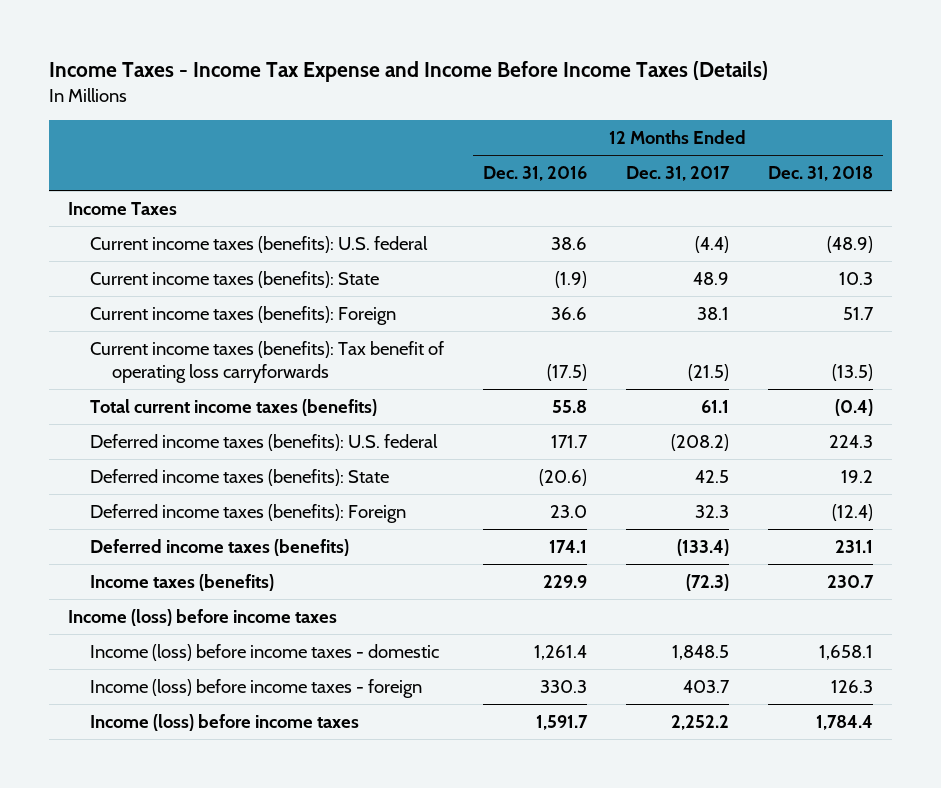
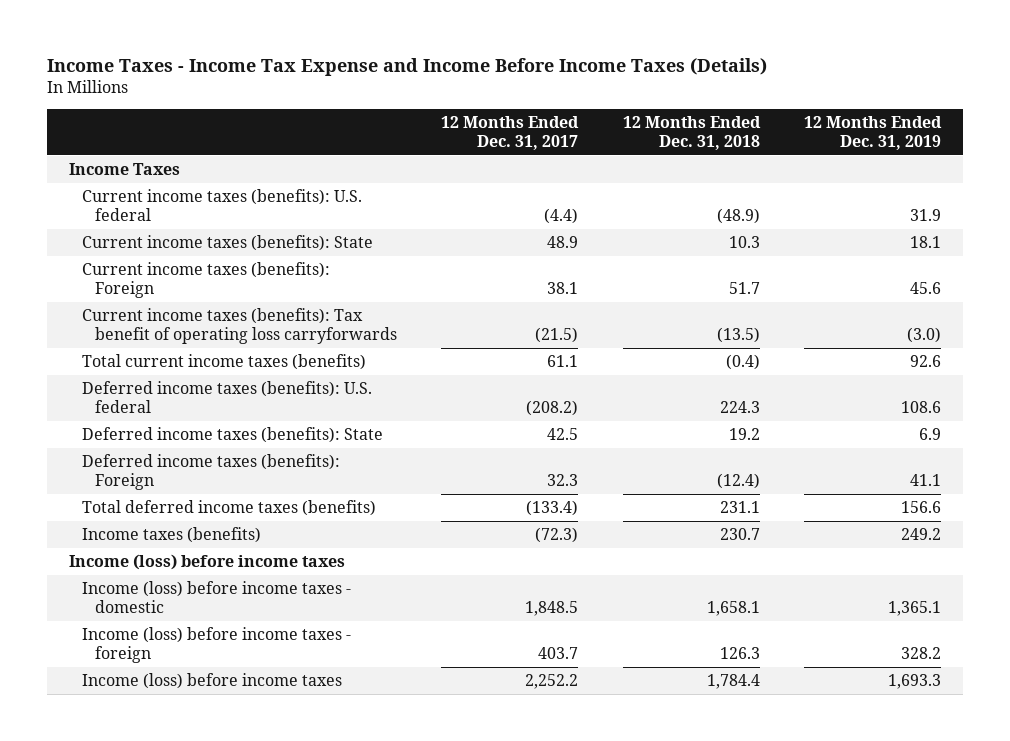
- | 12 Months Ended Dec. 31, 2016 | 12 Months Ended Dec. 31, 2017 | 12 Months Ended Dec. 31, 2018
+ | 12 Months Ended Dec. 31, 2017 | 12 Months Ended Dec. 31, 2018 | 12 Months Ended Dec. 31, 2019
- Deferred income taxes (benefits) | 174.1 | (133.4) | 231.1
+ Total deferred income taxes (benefits) | (133.4) | 231.1 | 156.6

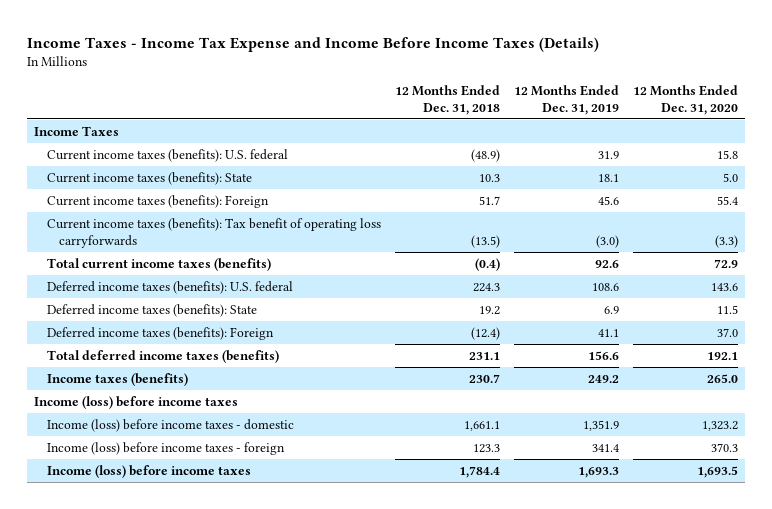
- | 12 Months Ended Dec. 31, 2017 | 12 Months Ended Dec. 31, 2018 | 12 Months Ended Dec. 31, 2019
+ | 12 Months Ended Dec. 31, 2018 | 12 Months Ended Dec. 31, 2019 | 12 Months Ended Dec. 31, 2020
- Income (loss) before income taxes - domestic | 1,848.5 | 1,658.1 | 1,365.1
- Income (loss) before income taxes - foreign | 403.7 | 126.3 | 328.2
+ Income (loss) before income taxes - domestic | 1,661.1 | 1,351.9 | 1,323.2
+ Income (loss) before income taxes - foreign | 123.3 | 341.4 | 370.3

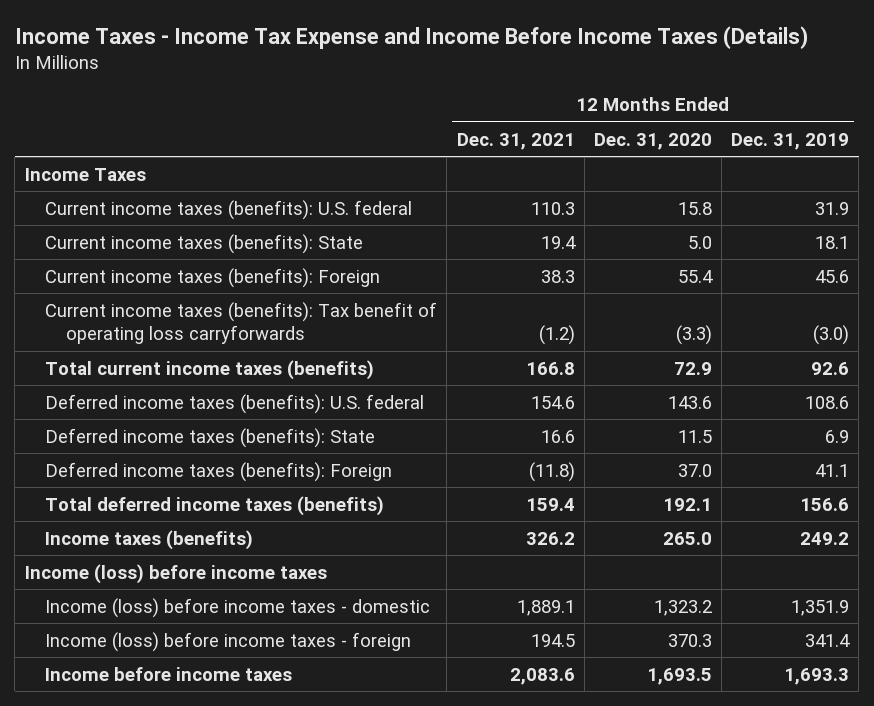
- | 12 Months Ended Dec. 31, 2018 | 12 Months Ended Dec. 31, 2019 | 12 Months Ended Dec. 31, 2020
+ | 12 Months Ended Dec. 31, 2021 | 12 Months Ended Dec. 31, 2020 | 12 Months Ended Dec. 31, 2019
- Income (loss) before income taxes | 1,784.4 | 1,693.3 | 1,693.5
+ Income before income taxes | 2,083.6 | 1,693.5 | 1,693.3

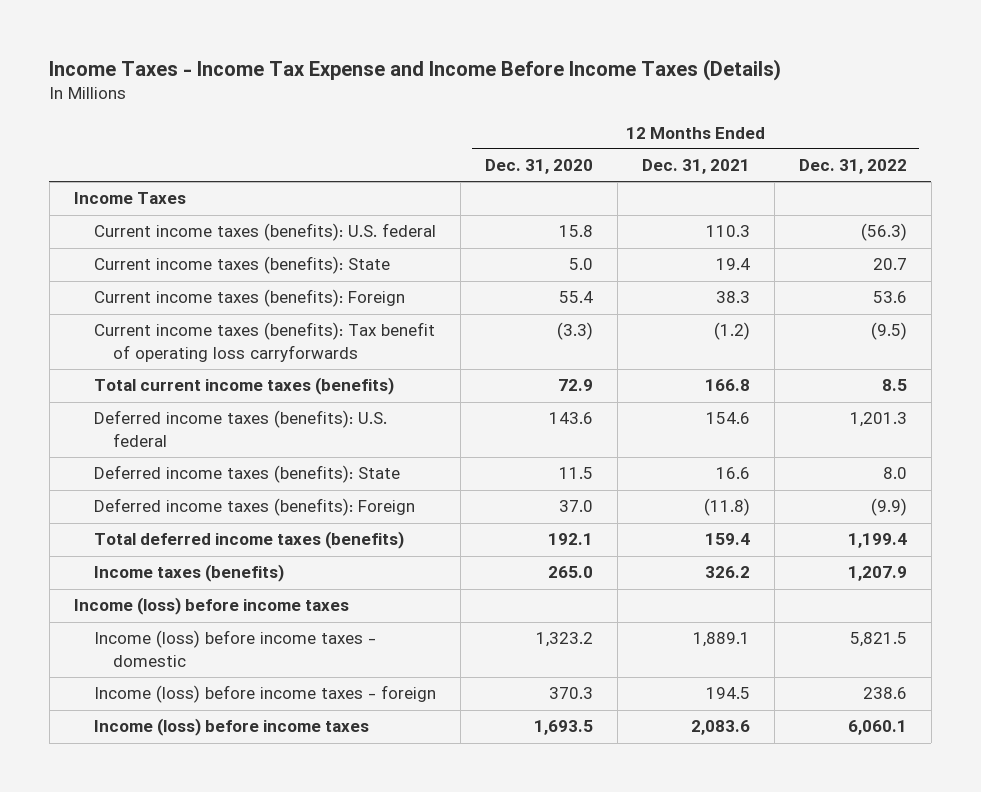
- | 12 Months Ended Dec. 31, 2021 | 12 Months Ended Dec. 31, 2020 | 12 Months Ended Dec. 31, 2019
+ | 12 Months Ended Dec. 31, 2020 | 12 Months Ended Dec. 31, 2021 | 12 Months Ended Dec. 31, 2022
- Income before income taxes | 2,083.6 | 1,693.5 | 1,693.3
+ Income (loss) before income taxes | 1,693.5 | 2,083.6 | 6,060.1

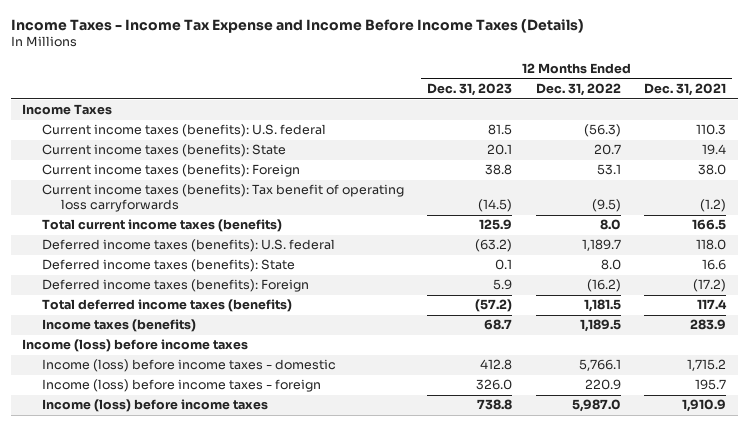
- | 12 Months Ended Dec. 31, 2020 | 12 Months Ended Dec. 31, 2021 | 12 Months Ended Dec. 31, 2022
+ | 12 Months Ended Dec. 31, 2023 | 12 Months Ended Dec. 31, 2022 | 12 Months Ended Dec. 31, 2021
- Current income taxes (benefits): Foreign | 55.4 | 38.3 | 53.6
+ Current income taxes (benefits): Foreign | 38.8 | 53.1 | 38.0
- Total current income taxes (benefits) | 72.9 | 166.8 | 8.5
- Deferred income taxes (benefits): U.S. federal | 143.6 | 154.6 | 1,201.3
+ Total current income taxes (benefits) | 125.9 | 8.0 | 166.5
+ Deferred income taxes (benefits): U.S. federal | (63.2) | 1,189.7 | 118.0
- Deferred income taxes (benefits): Foreign | 37.0 | (11.8) | (9.9)
- Total deferred income taxes (benefits) | 192.1 | 159.4 | 1,199.4
- Income taxes (benefits) | 265.0 | 326.2 | 1,207.9
+ Deferred income taxes (benefits): Foreign | 5.9 | (16.2) | (17.2)
+ Total deferred income taxes (benefits) | (57.2) | 1,181.5 | 117.4
+ Income taxes (benefits) | 68.7 | 1,189.5 | 283.9
- Income (loss) before income taxes - domestic | 1,323.2 | 1,889.1 | 5,821.5
- Income (loss) before income taxes - foreign | 370.3 | 194.5 | 238.6
- Income (loss) before income taxes | 1,693.5 | 2,083.6 | 6,060.1
+ Income (loss) before income taxes - domestic | 412.8 | 5,766.1 | 1,715.2
+ Income (loss) before income taxes - foreign | 326.0 | 220.9 | 195.7
+ Income (loss) before income taxes | 738.8 | 5,987.0 | 1,910.9

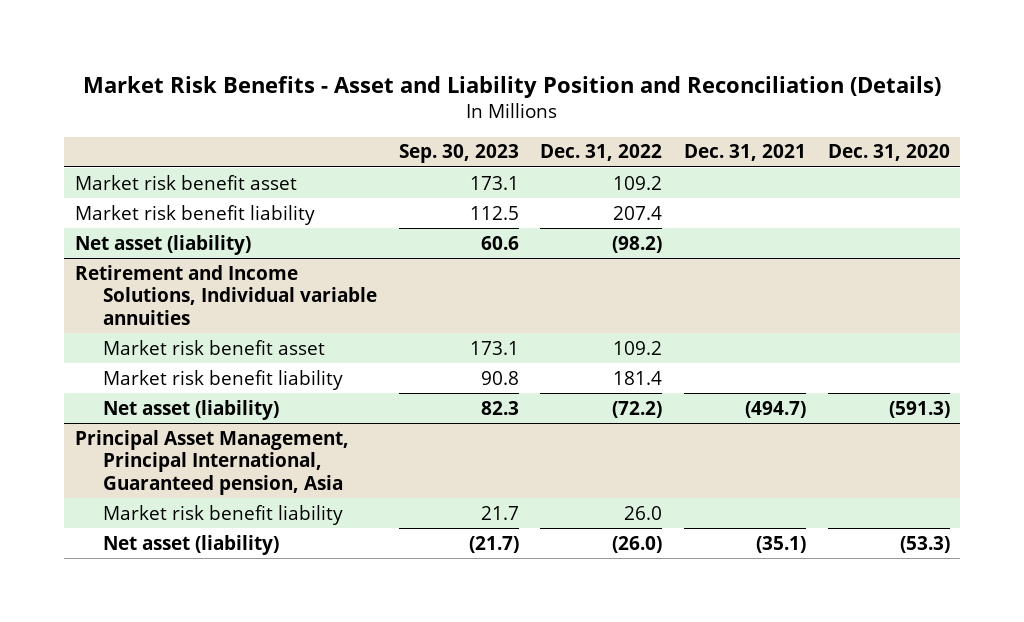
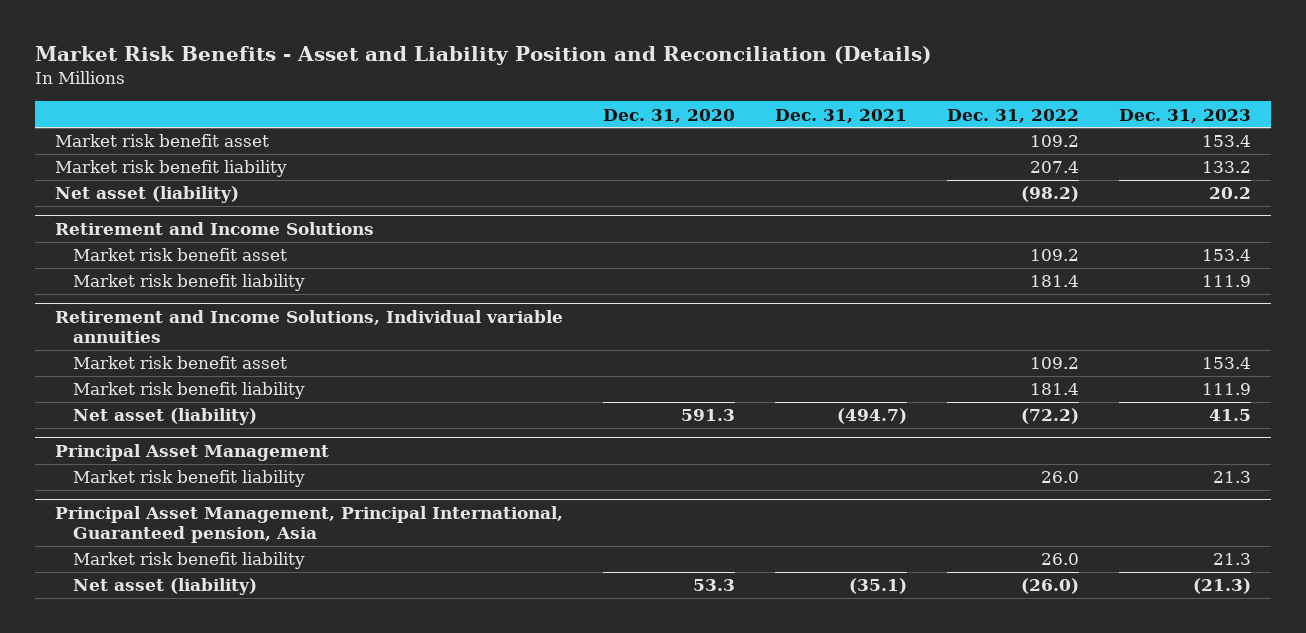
- | Sep. 30, 2023 | Dec. 31, 2022 | Dec. 31, 2021 | Dec. 31, 2020
+ | Dec. 31, 2020 | Dec. 31, 2021 | Dec. 31, 2022 | Dec. 31, 2023
+ Retirement and Income Solutions
+ Market risk benefit asset | | | 109.2 | 153.4
+ Market risk benefit liability | | | 181.4 | 111.9
@ Retirement and Income Solutions, Individual variable annuities
- Net asset (liability) | 82.3 | (72.2) | (494.7) | (591.3)
+ Net asset (liability) | 591.3 | (494.7) | (72.2) | 41.5
+ Principal Asset Management
+ Market risk benefit liability | | | 26.0 | 21.3
@ Principal Asset Management, Principal International, Guaranteed pension, Asia
- Net asset (liability) | (21.7) | (26.0) | (35.1) | (53.3)
+ Net asset (liability) | 53.3 | (35.1) | (26.0) | (21.3)

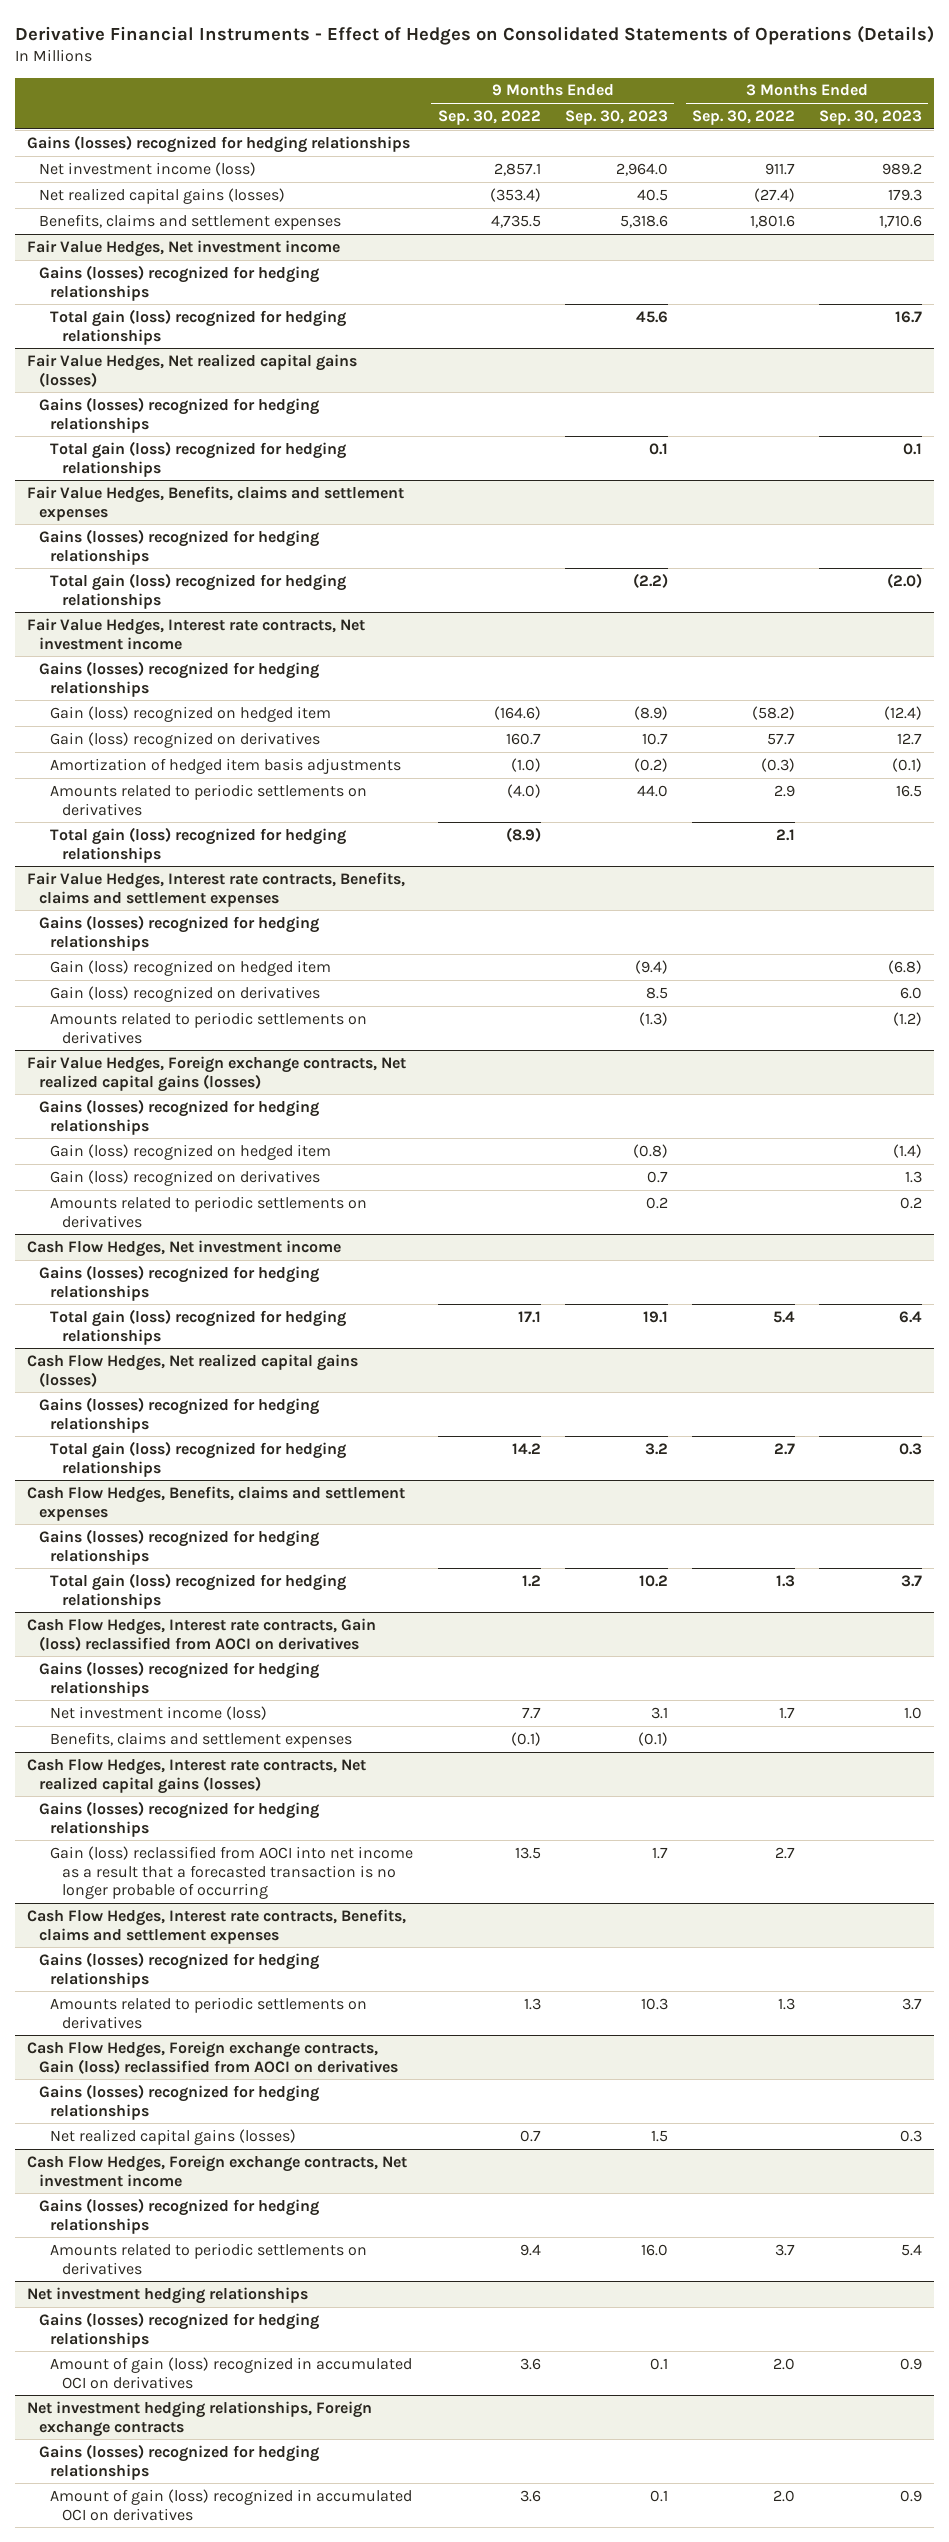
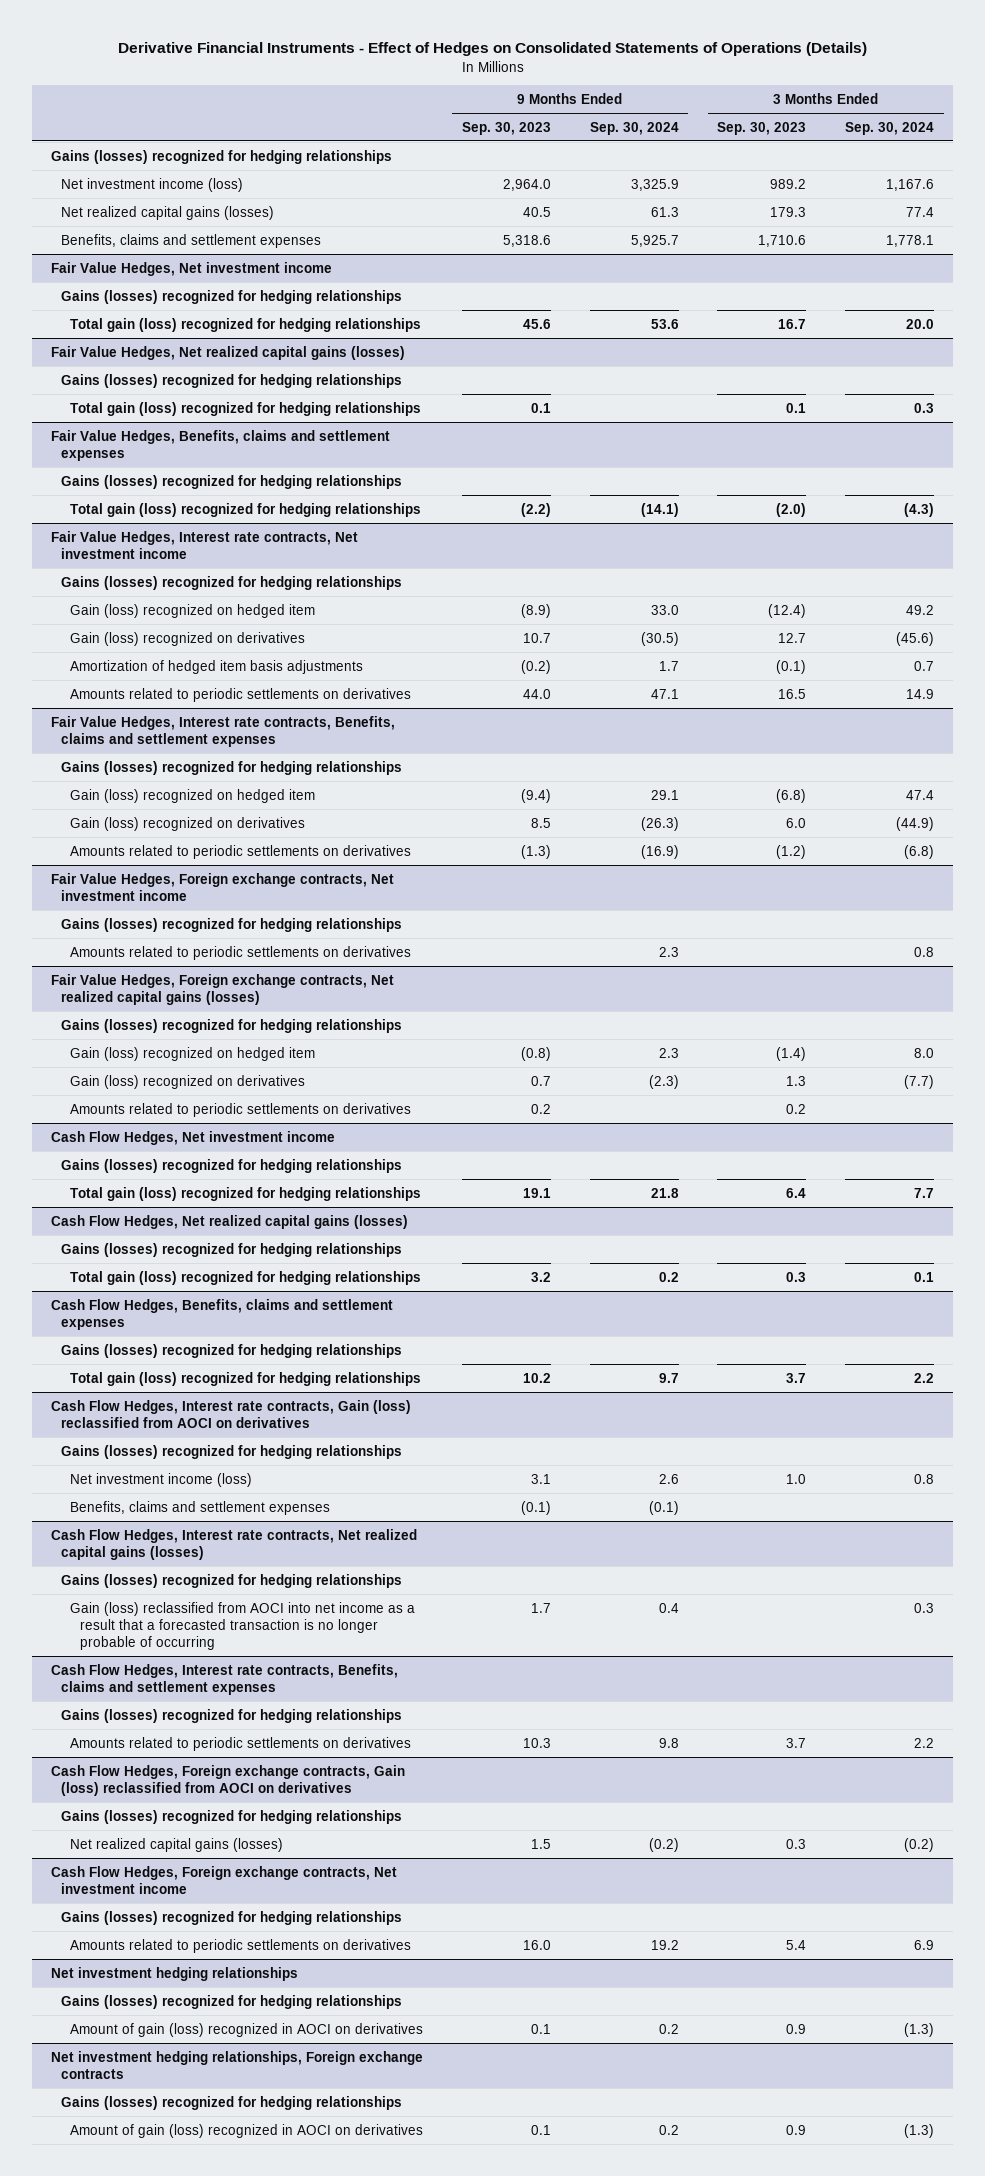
- | 9 Months Ended Sep. 30, 2022 | 9 Months Ended Sep. 30, 2023 | 3 Months Ended Sep. 30, 2022 | 3 Months Ended Sep. 30, 2023
+ | 9 Months Ended Sep. 30, 2023 | 9 Months Ended Sep. 30, 2024 | 3 Months Ended Sep. 30, 2023 | 3 Months Ended Sep. 30, 2024
@ Fair Value Hedges, Interest rate contracts, Net investment income
- Total gain (loss) recognized for hedging relationships | (8.9) | | 2.1 |
+ Fair Value Hedges, Foreign exchange contracts, Net investment income
+ Gains (losses) recognized for hedging relationships
+ Amounts related to periodic settlements on derivatives | | 2.3 | | 0.8
@ Net investment hedging relationships
- Amount of gain (loss) recognized in accumulated OCI on derivatives | 3.6 | 0.1 | 2.0 | 0.9
+ Amount of gain (loss) recognized in AOCI on derivatives | 0.1 | 0.2 | 0.9 | (1.3)
@ Net investment hedging relationships, Foreign exchange contracts
- Amount of gain (loss) recognized in accumulated OCI on derivatives | 3.6 | 0.1 | 2.0 | 0.9
+ Amount of gain (loss) recognized in AOCI on derivatives | 0.1 | 0.2 | 0.9 | (1.3)

